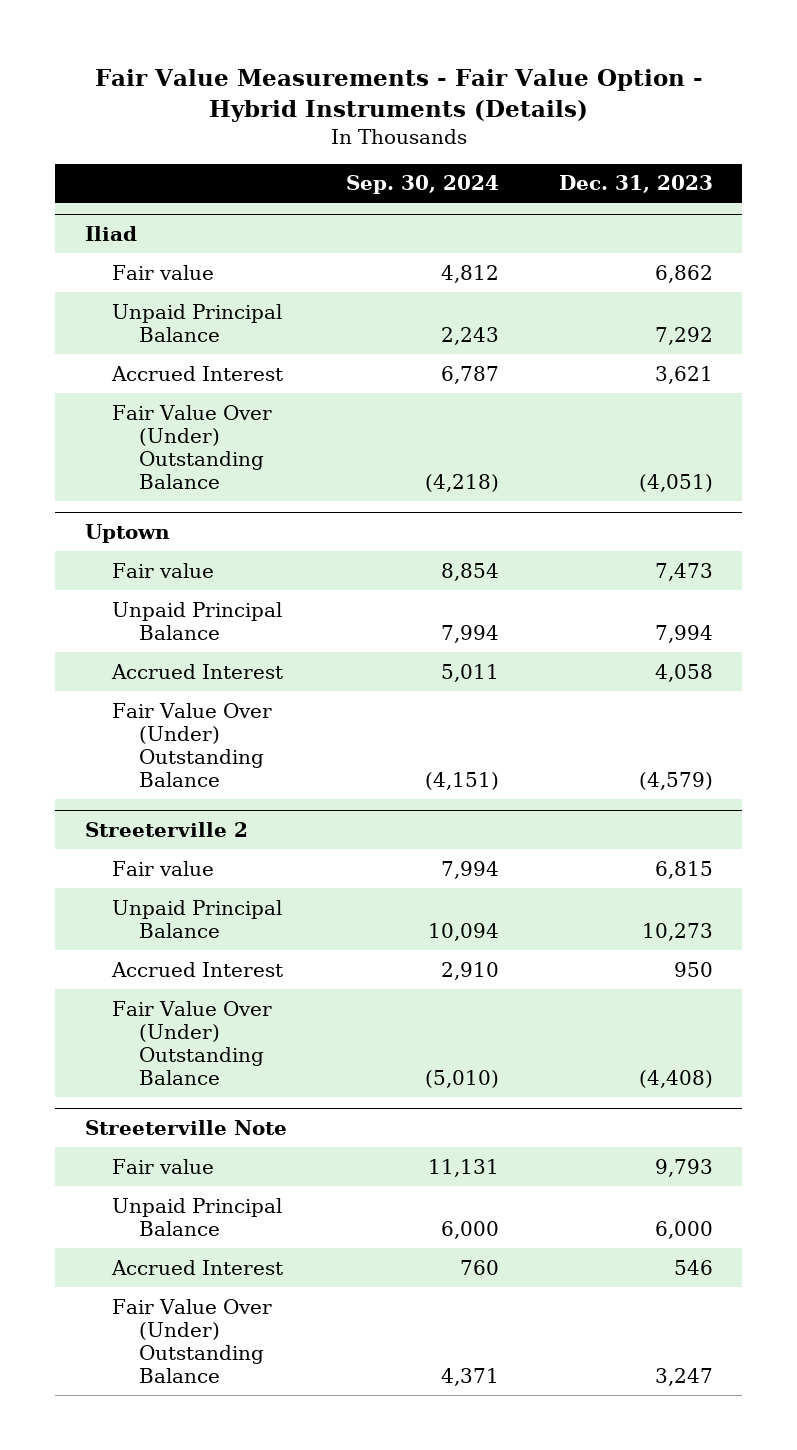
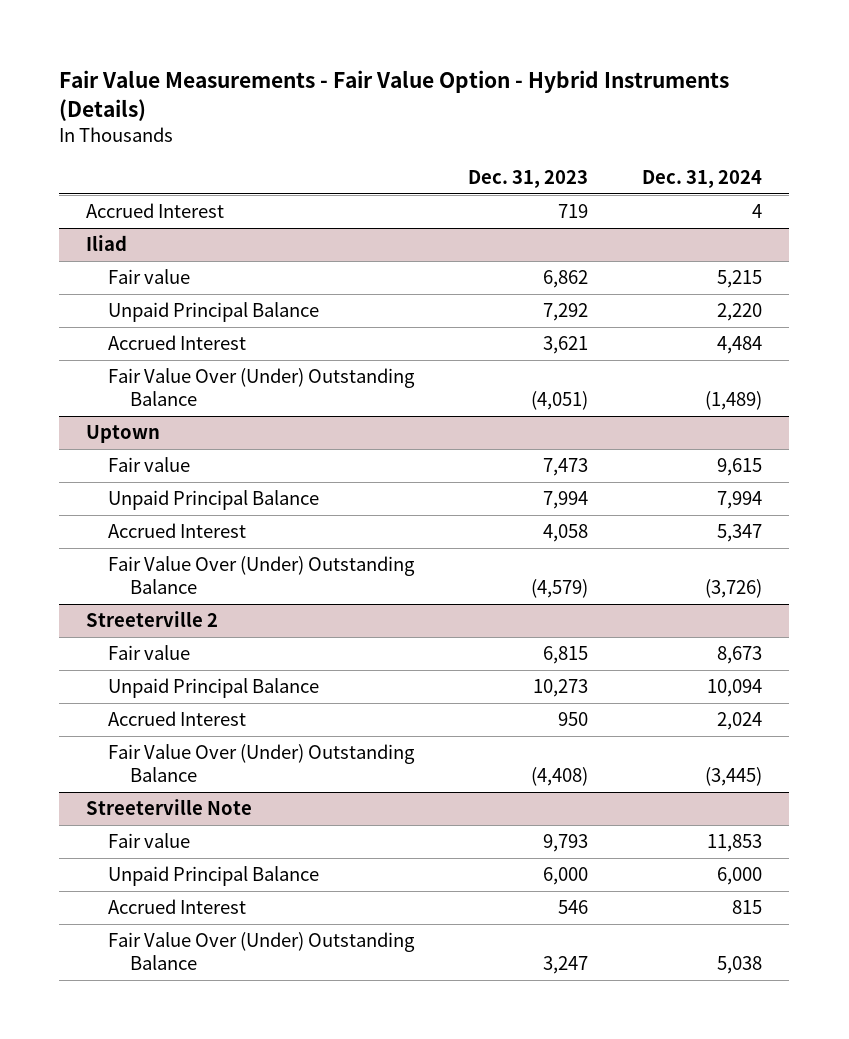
- | Sep. 30, 2024 | Dec. 31, 2023
+ | Dec. 31, 2023 | Dec. 31, 2024
+ Accrued Interest | 719 | 4

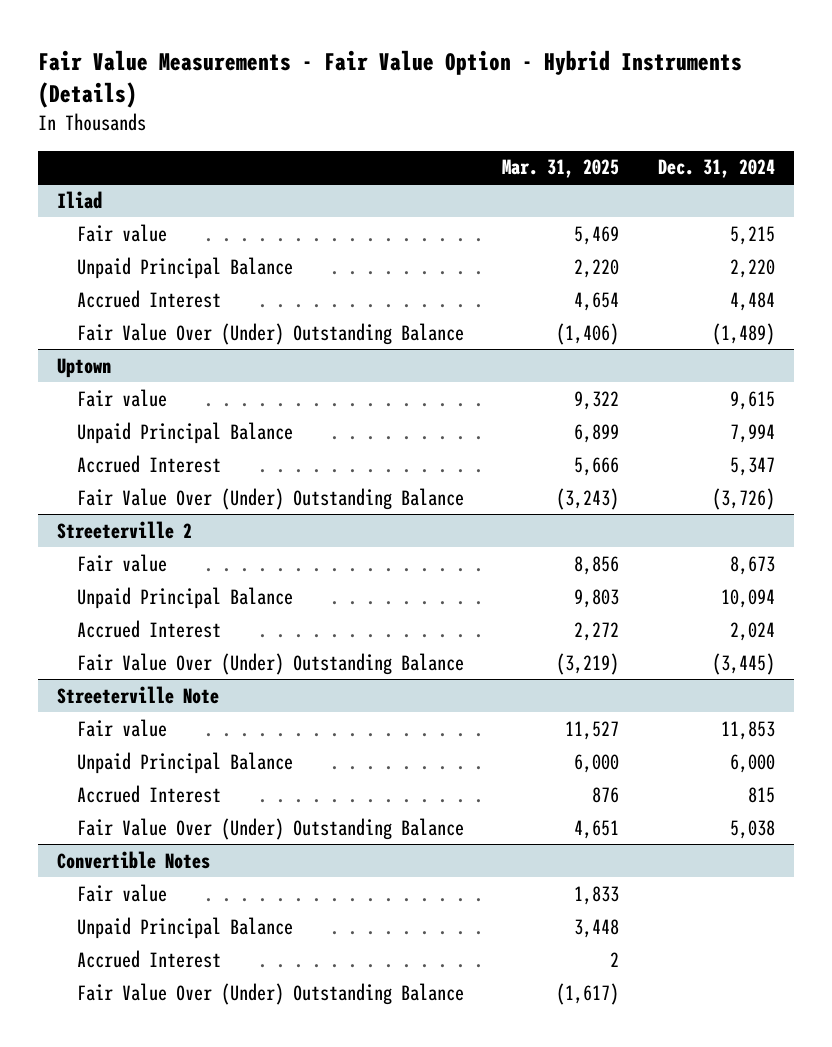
- | Dec. 31, 2023 | Dec. 31, 2024
+ | Mar. 31, 2025 | Dec. 31, 2024
- Accrued Interest | 719 | 4
+ Convertible Notes
+ Fair value | 1,833 |
+ Unpaid Principal Balance | 3,448 |
+ Accrued Interest | 2 |
+ Fair Value Over (Under) Outstanding Balance | (1,617) |

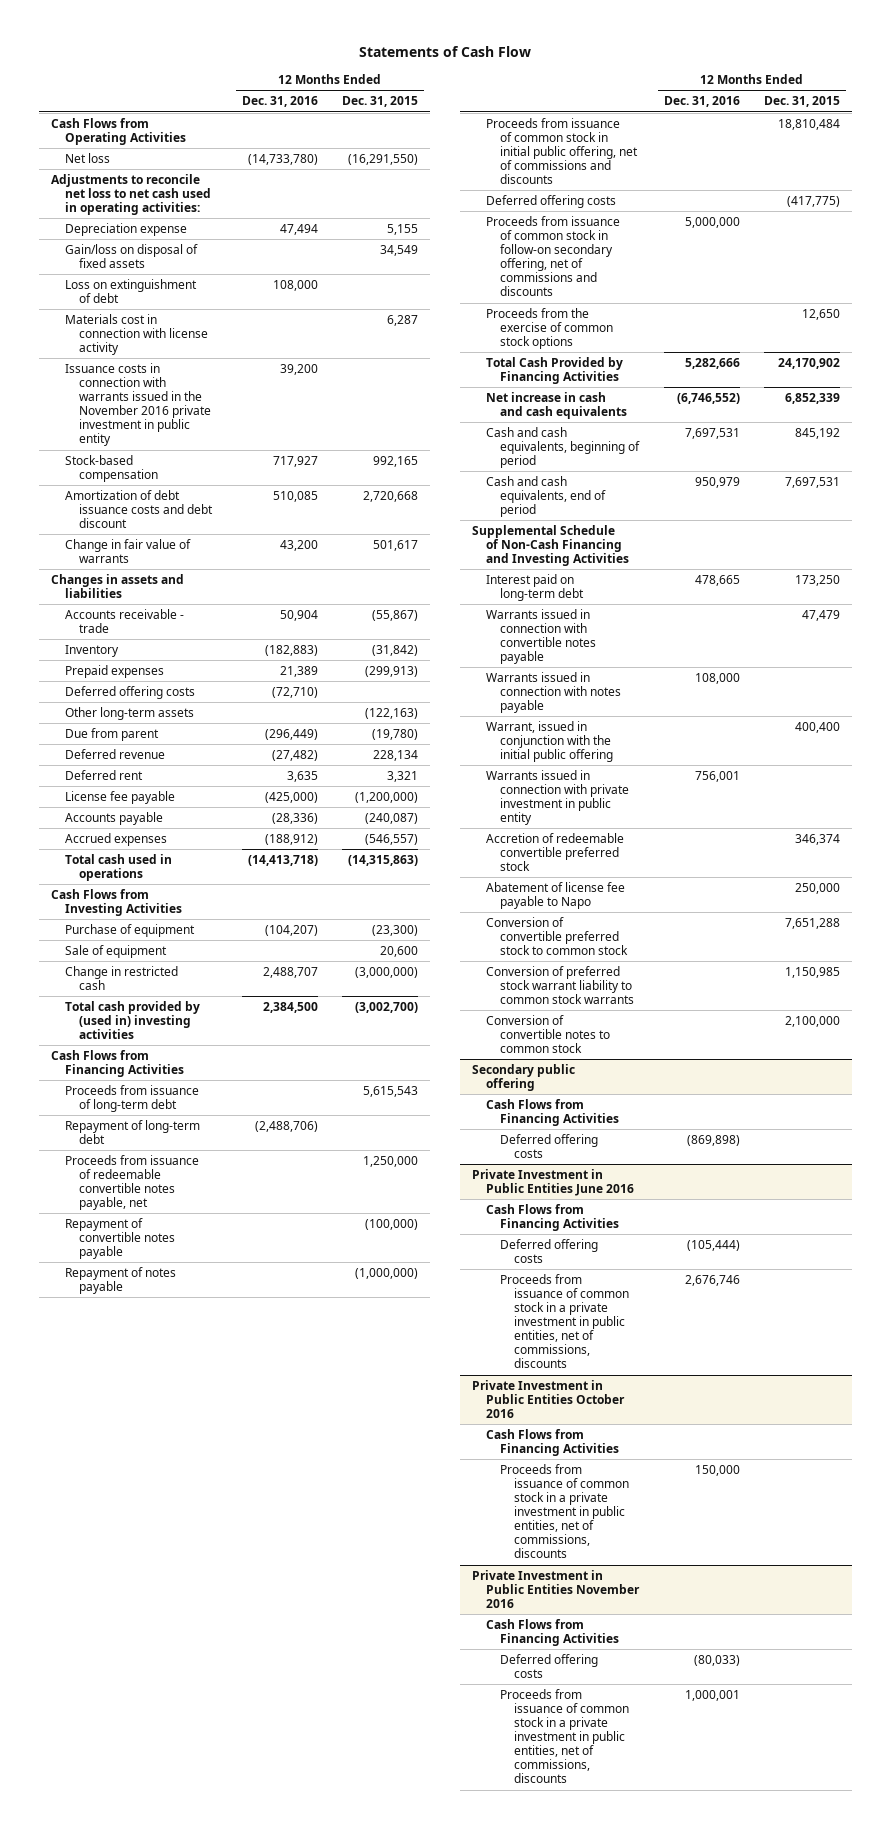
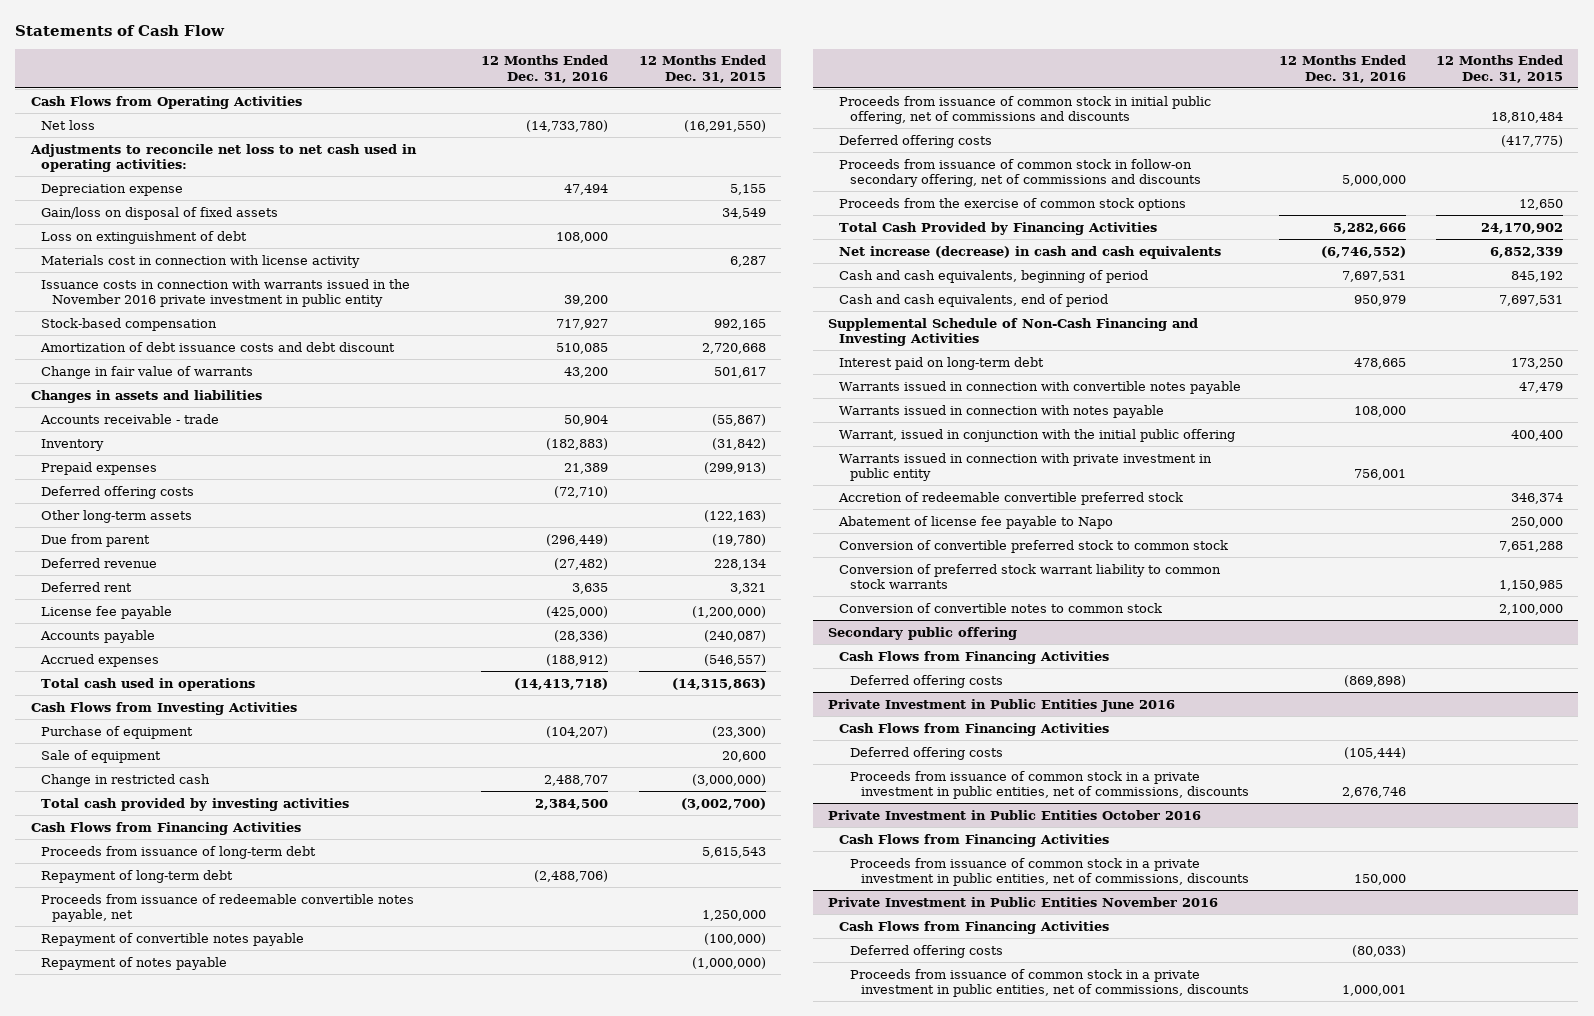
- Total cash provided by (used in) investing activities | 2,384,500 | (3,002,700)
+ Total cash provided by investing activities | 2,384,500 | (3,002,700)
- Net increase in cash and cash equivalents | (6,746,552) | 6,852,339
+ Net increase (decrease) in cash and cash equivalents | (6,746,552) | 6,852,339

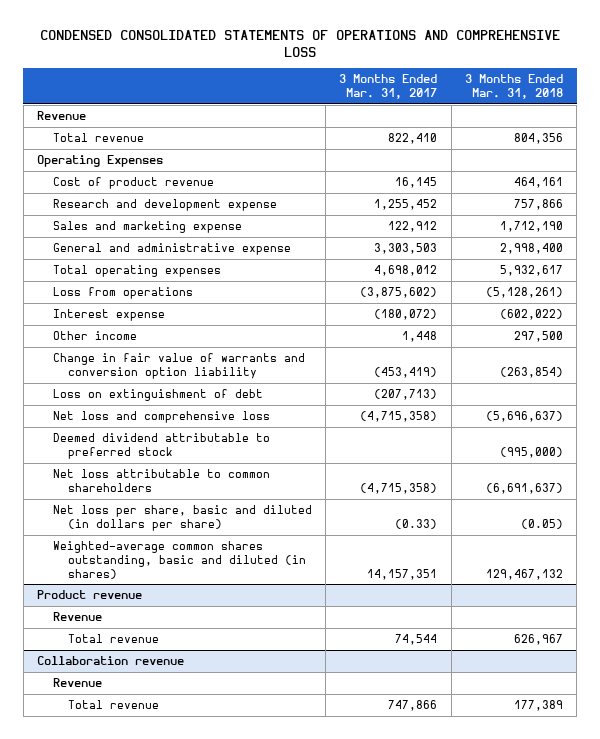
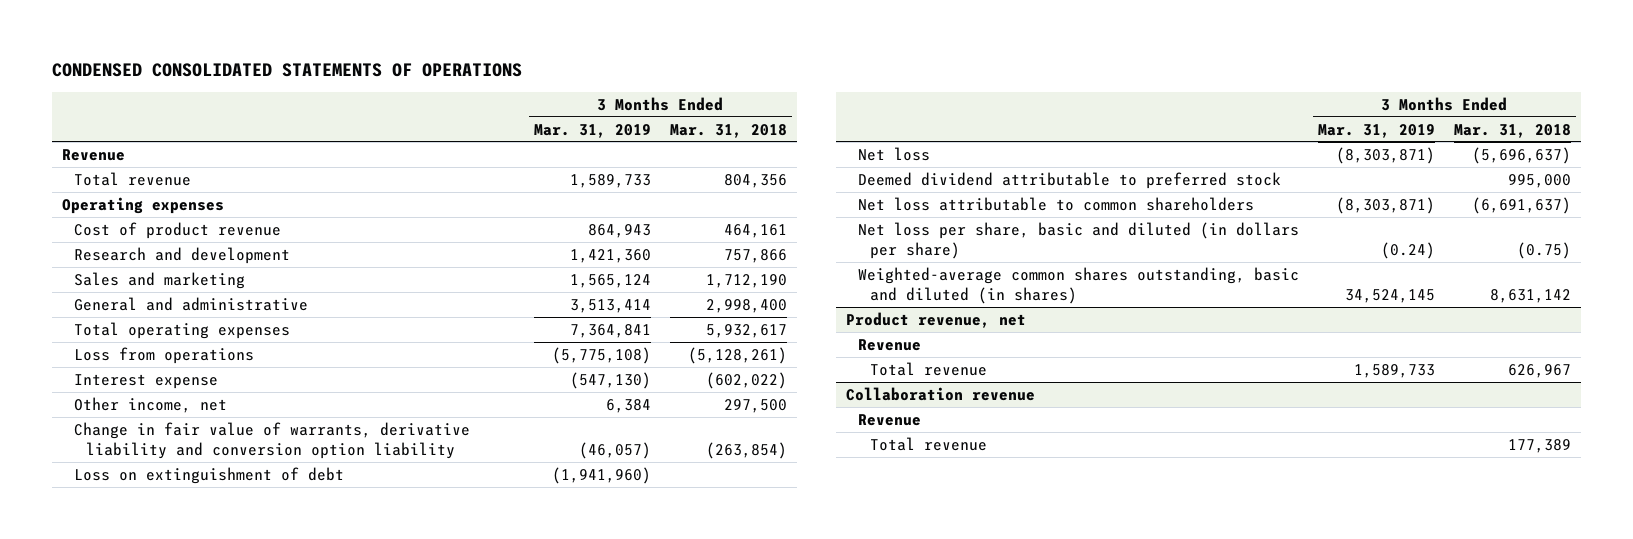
- CONDENSED CONSOLIDATED STATEMENTS OF OPERATIONS AND COMPREHENSIVE LOSS
+ CONDENSED CONSOLIDATED STATEMENTS OF OPERATIONS
- | 3 Months Ended Mar. 31, 2017 | 3 Months Ended Mar. 31, 2018
+ | 3 Months Ended Mar. 31, 2019 | 3 Months Ended Mar. 31, 2018
- Operating Expenses
+ Operating expenses
- Research and development expense | 1,255,452 | 757,866
- Sales and marketing expense | 122,912 | 1,712,190
- General and administrative expense | 3,303,503 | 2,998,400
+ Research and development | 1,421,360 | 757,866
+ Sales and marketing | 1,565,124 | 1,712,190
+ General and administrative | 3,513,414 | 2,998,400
- Other income | 1,448 | 297,500
- Change in fair value of warrants and conversion option liability | (453,419) | (263,854)
+ Other income, net | 6,384 | 297,500
+ Change in fair value of warrants, derivative liability and conversion option liability | (46,057) | (263,854)
- Net loss and comprehensive loss | (4,715,358) | (5,696,637)
- Deemed dividend attributable to preferred stock | | (995,000)
+ Net loss | (8,303,871) | (5,696,637)
+ Deemed dividend attributable to preferred stock | | 995,000
- Net loss per share, basic and diluted (in dollars per share) | (0.33) | (0.05)
- Weighted-average common shares outstanding, basic and diluted (in shares) | 14,157,351 | 129,467,132
- Product revenue
+ Net loss per share, basic and diluted (in dollars per share) | (0.24) | (0.75)
+ Weighted-average common shares outstanding, basic and diluted (in shares) | 34,524,145 | 8,631,142
+ Product revenue, net

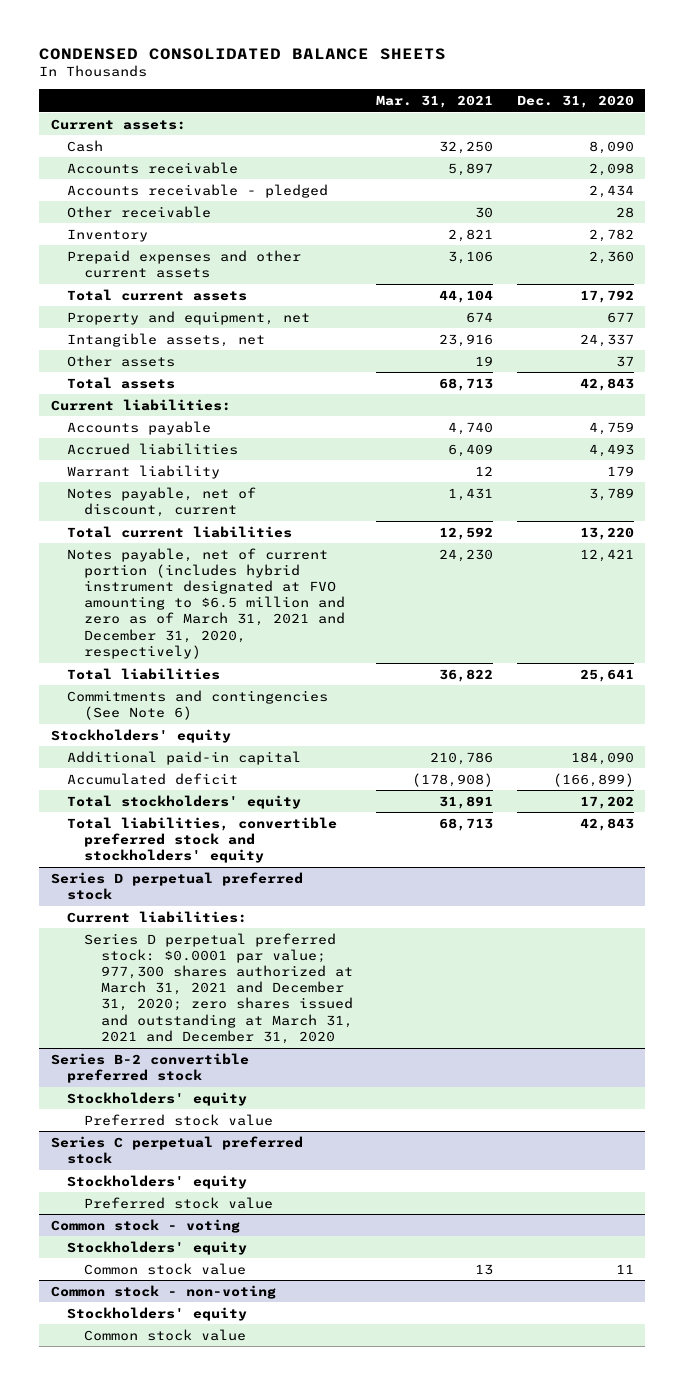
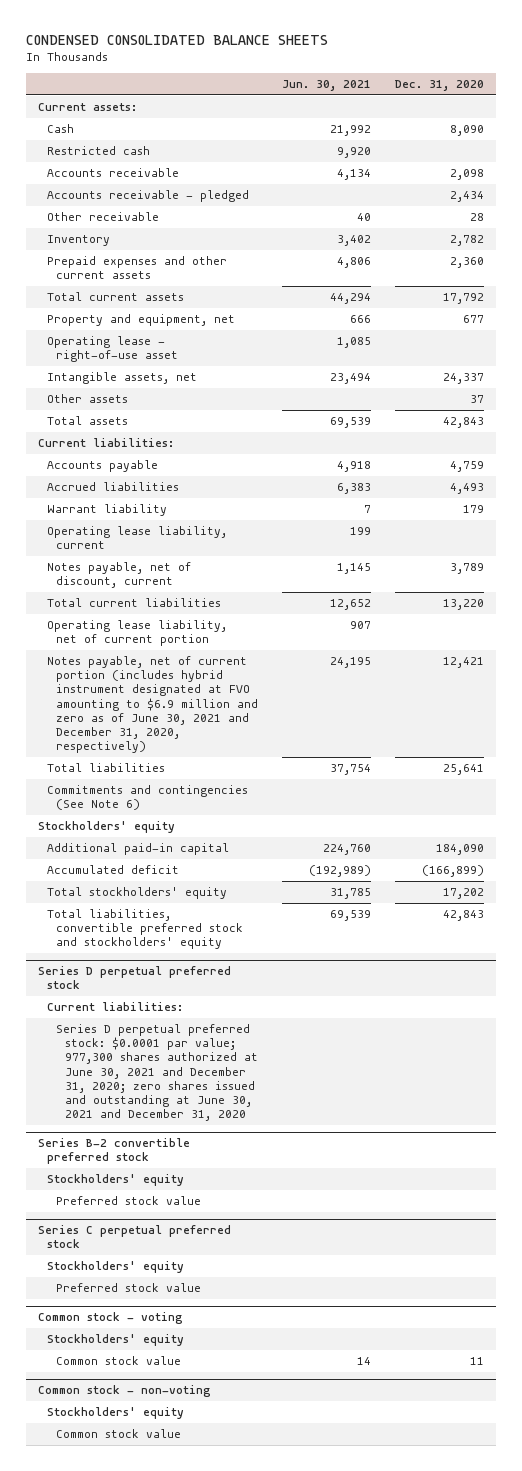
- | Mar. 31, 2021 | Dec. 31, 2020
+ | Jun. 30, 2021 | Dec. 31, 2020
+ Restricted cash | 9,920 |
+ Operating lease - right-of-use asset | 1,085 |
+ Operating lease liability, current | 199 |
- Notes payable, net of current portion (includes hybrid instrument designated at FVO amounting to $6.5 million and zero as of March 31, 2021 and December 31, 2020, respectively) | 24,230 | 12,421
+ Operating lease liability, net of current portion | 907 |
+ Notes payable, net of current portion (includes hybrid instrument designated at FVO amounting to $6.9 million and zero as of June 30, 2021 and December 31, 2020, respectively) | 24,195 | 12,421
@ Series D perpetual preferred stock
- Series D perpetual preferred stock: $0.0001 par value; 977,300 shares authorized at March 31, 2021 and December 31, 2020; zero shares issued and outstanding at March 31, 2021 and December 31, 2020
+ Series D perpetual preferred stock: $0.0001 par value; 977,300 shares authorized at June 30, 2021 and December 31, 2020; zero shares issued and outstanding at June 30, 2021 and December 31, 2020

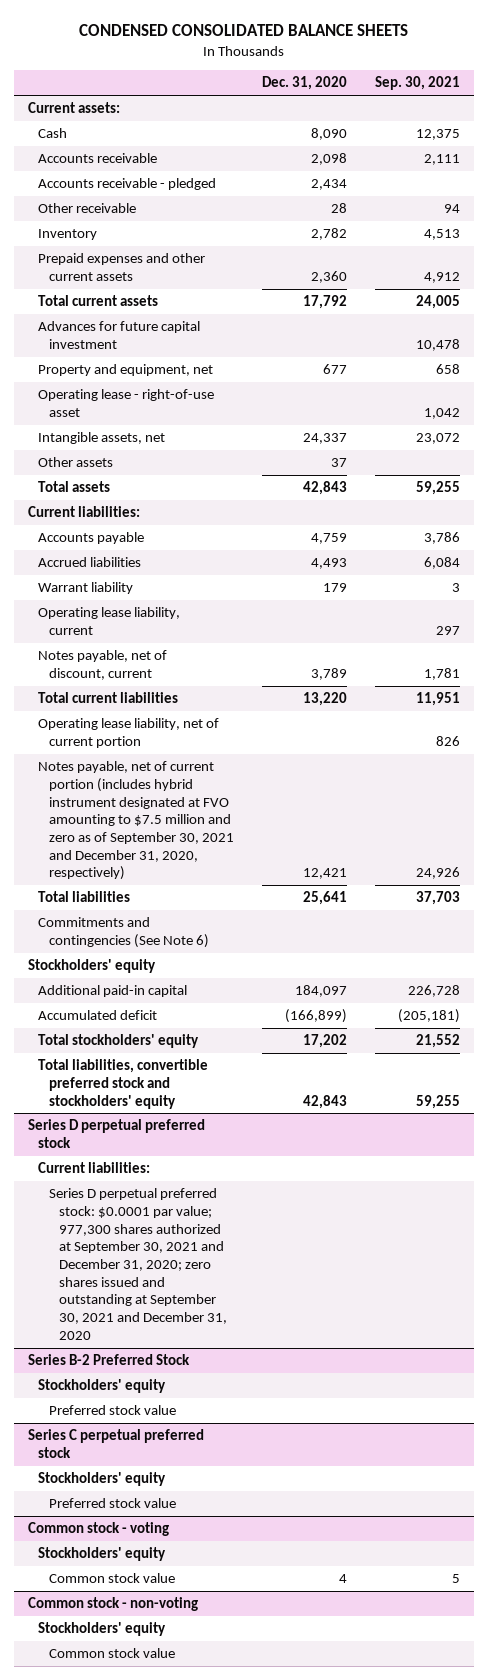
- | Jun. 30, 2021 | Dec. 31, 2020
+ | Dec. 31, 2020 | Sep. 30, 2021
- Restricted cash | 9,920 |
+ Advances for future capital investment | | 10,478
- Notes payable, net of current portion (includes hybrid instrument designated at FVO amounting to $6.9 million and zero as of June 30, 2021 and December 31, 2020, respectively) | 24,195 | 12,421
+ Notes payable, net of current portion (includes hybrid instrument designated at FVO amounting to $7.5 million and zero as of September 30, 2021 and December 31, 2020, respectively) | 12,421 | 24,926
- Additional paid-in capital | 224,760 | 184,090
+ Additional paid-in capital | 184,097 | 226,728
@ Series D perpetual preferred stock
- Series D perpetual preferred stock: $0.0001 par value; 977,300 shares authorized at June 30, 2021 and December 31, 2020; zero shares issued and outstanding at June 30, 2021 and December 31, 2020
- Series B-2 convertible preferred stock
@ Series D perpetual preferred stock
+ Series D perpetual preferred stock: $0.0001 par value; 977,300 shares authorized at September 30, 2021 and December 31, 2020; zero shares issued and outstanding at September 30, 2021 and December 31, 2020
+ Series B-2 Preferred Stock
@ Common stock - voting
- Common stock value | 14 | 11
+ Common stock value | 4 | 5

